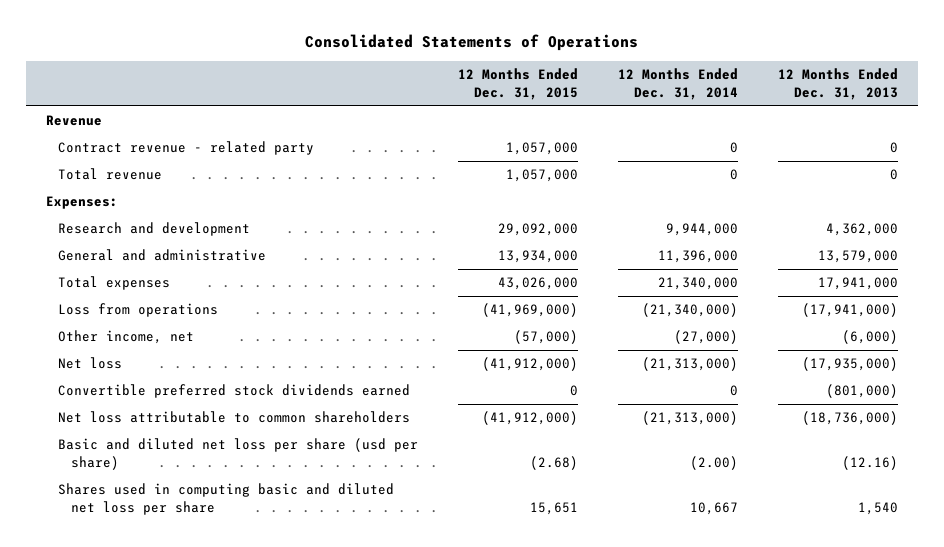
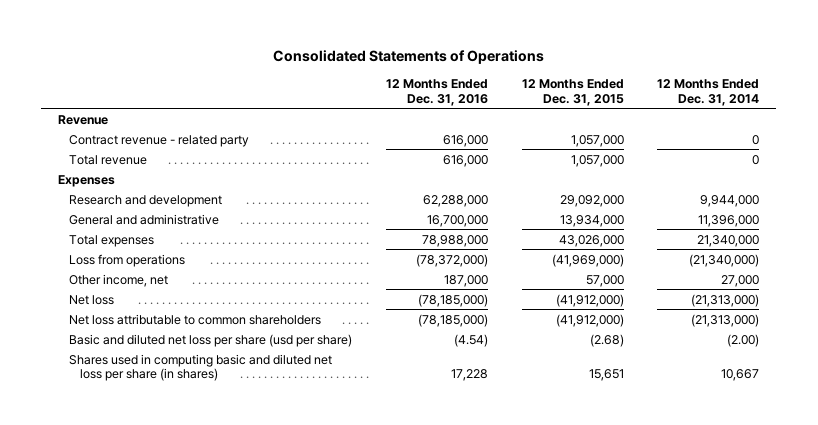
- | 12 Months Ended Dec. 31, 2015 | 12 Months Ended Dec. 31, 2014 | 12 Months Ended Dec. 31, 2013
+ | 12 Months Ended Dec. 31, 2016 | 12 Months Ended Dec. 31, 2015 | 12 Months Ended Dec. 31, 2014
- Expenses:
+ Expenses
- Other income, net | (57,000) | (27,000) | (6,000)
+ Other income, net | 187,000 | 57,000 | 27,000
- Convertible preferred stock dividends earned | 0 | 0 | (801,000)
- Shares used in computing basic and diluted net loss per share | 15,651 | 10,667 | 1,540
+ Shares used in computing basic and diluted net loss per share (in shares) | 17,228 | 15,651 | 10,667

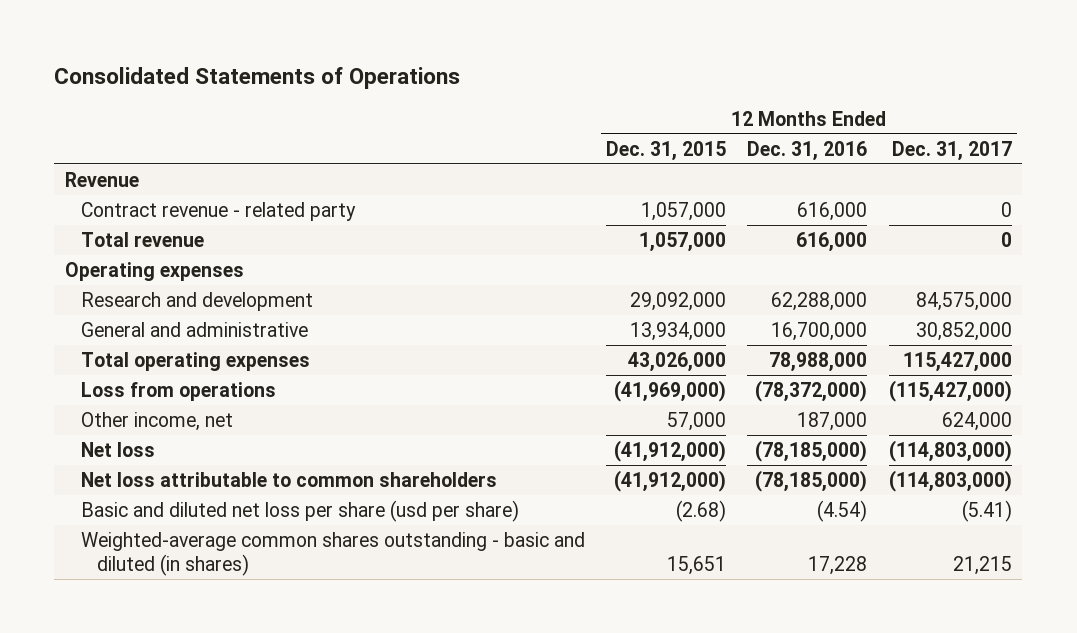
- | 12 Months Ended Dec. 31, 2016 | 12 Months Ended Dec. 31, 2015 | 12 Months Ended Dec. 31, 2014
+ | 12 Months Ended Dec. 31, 2015 | 12 Months Ended Dec. 31, 2016 | 12 Months Ended Dec. 31, 2017
- Expenses
+ Operating expenses
- Total expenses | 78,988,000 | 43,026,000 | 21,340,000
+ Total operating expenses | 43,026,000 | 78,988,000 | 115,427,000
- Shares used in computing basic and diluted net loss per share (in shares) | 17,228 | 15,651 | 10,667
+ Weighted-average common shares outstanding - basic and diluted (in shares) | 15,651 | 17,228 | 21,215

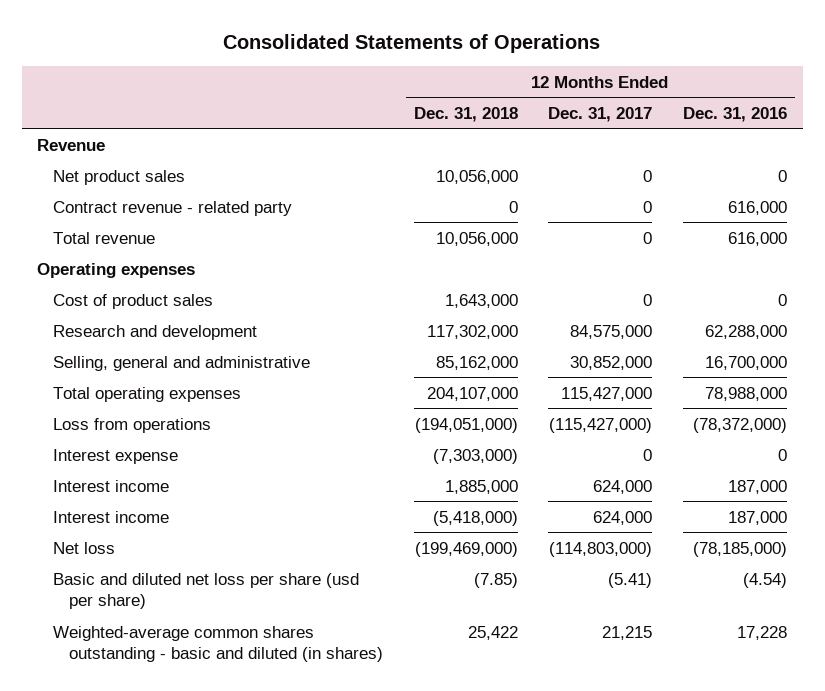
- | 12 Months Ended Dec. 31, 2015 | 12 Months Ended Dec. 31, 2016 | 12 Months Ended Dec. 31, 2017
+ | 12 Months Ended Dec. 31, 2018 | 12 Months Ended Dec. 31, 2017 | 12 Months Ended Dec. 31, 2016
+ Net product sales | 10,056,000 | 0 | 0
+ Cost of product sales | 1,643,000 | 0 | 0
- General and administrative | 13,934,000 | 16,700,000 | 30,852,000
+ Selling, general and administrative | 85,162,000 | 30,852,000 | 16,700,000
- Other income, net | 57,000 | 187,000 | 624,000
+ Interest expense | (7,303,000) | 0 | 0
+ Interest income | 1,885,000 | 624,000 | 187,000
+ Interest income | (5,418,000) | 624,000 | 187,000
- Net loss attributable to common shareholders | (41,912,000) | (78,185,000) | (114,803,000)

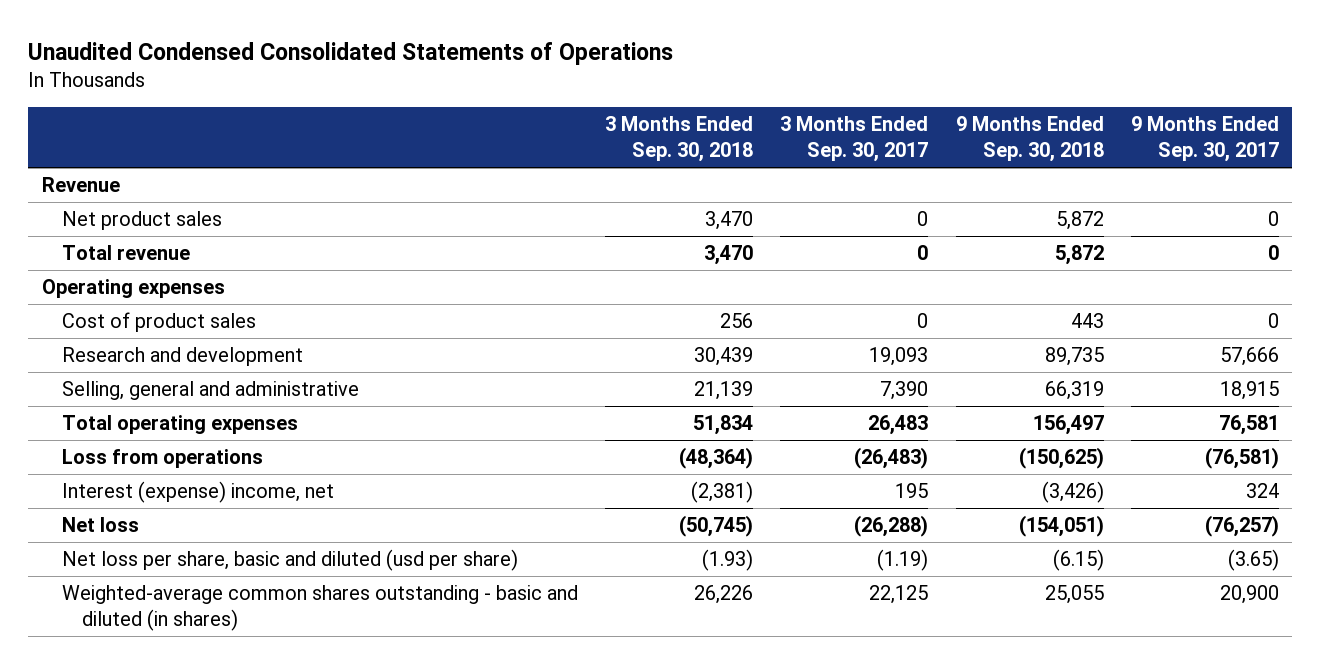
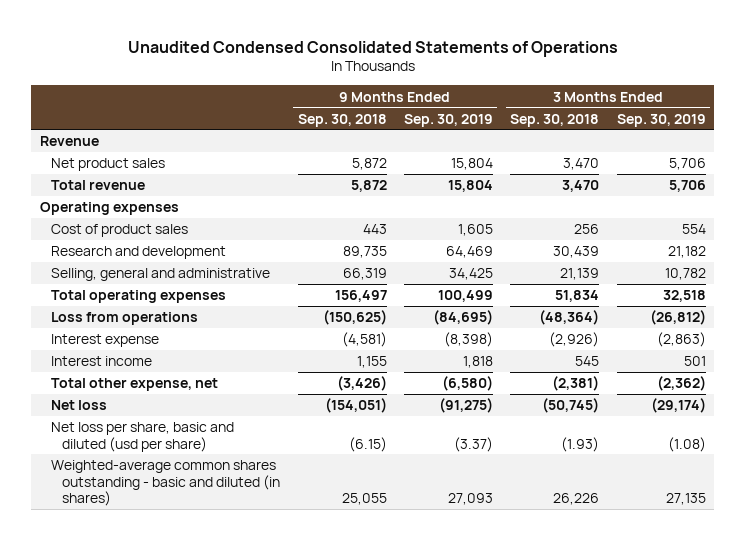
- | 3 Months Ended Sep. 30, 2018 | 3 Months Ended Sep. 30, 2017 | 9 Months Ended Sep. 30, 2018 | 9 Months Ended Sep. 30, 2017
+ | 9 Months Ended Sep. 30, 2018 | 9 Months Ended Sep. 30, 2019 | 3 Months Ended Sep. 30, 2018 | 3 Months Ended Sep. 30, 2019
- Interest (expense) income, net | (2,381) | 195 | (3,426) | 324
+ Interest expense | (4,581) | (8,398) | (2,926) | (2,863)
+ Interest income | 1,155 | 1,818 | 545 | 501
+ Total other expense, net | (3,426) | (6,580) | (2,381) | (2,362)

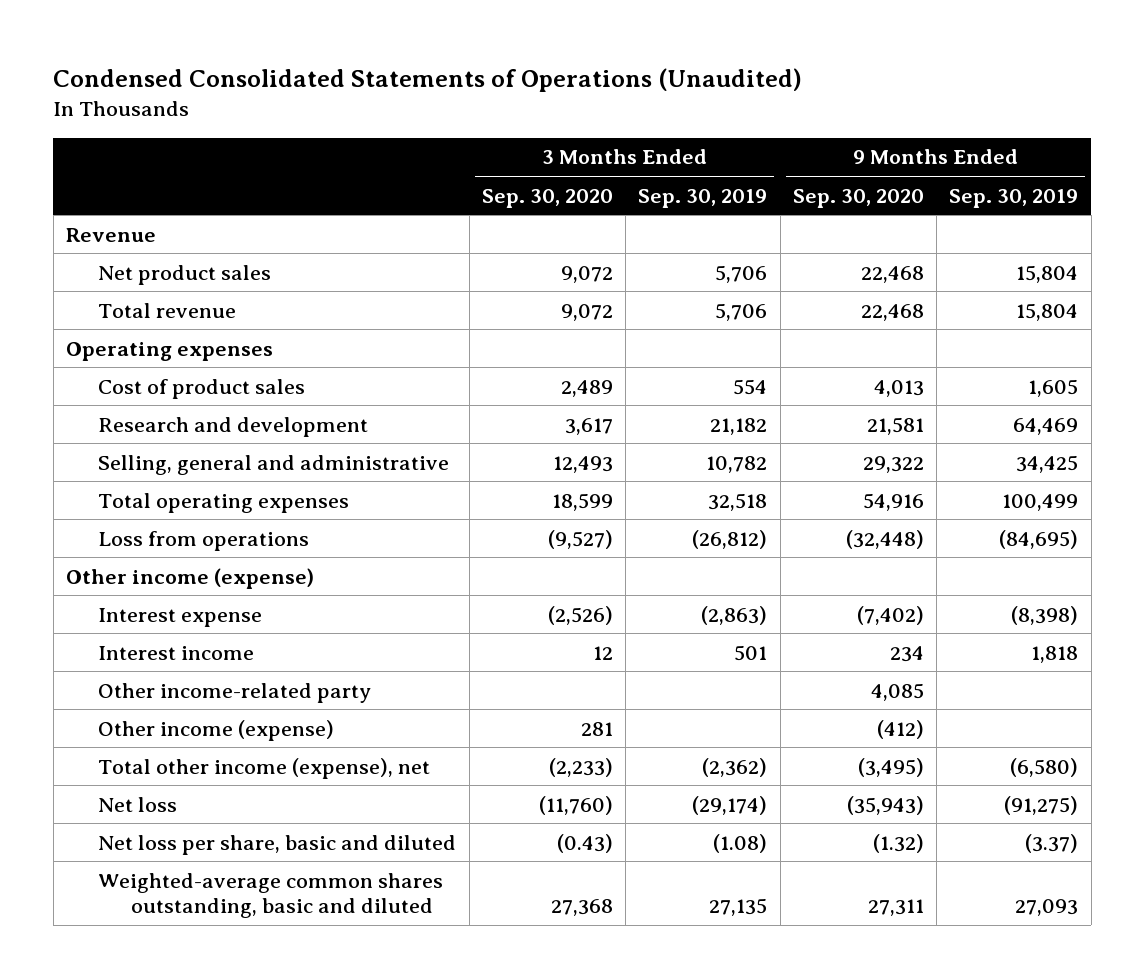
- Unaudited Condensed Consolidated Statements of Operations
+ Condensed Consolidated Statements of Operations (Unaudited)
- | 9 Months Ended Sep. 30, 2018 | 9 Months Ended Sep. 30, 2019 | 3 Months Ended Sep. 30, 2018 | 3 Months Ended Sep. 30, 2019
+ | 3 Months Ended Sep. 30, 2020 | 3 Months Ended Sep. 30, 2019 | 9 Months Ended Sep. 30, 2020 | 9 Months Ended Sep. 30, 2019
+ Other income (expense)
- Total other expense, net | (3,426) | (6,580) | (2,381) | (2,362)
+ Other income-related party | | | 4,085 |
+ Other income (expense) | 281 | | (412) |
+ Total other income (expense), net | (2,233) | (2,362) | (3,495) | (6,580)
- Net loss per share, basic and diluted (usd per share) | (6.15) | (3.37) | (1.93) | (1.08)
- Weighted-average common shares outstanding - basic and diluted (in shares) | 25,055 | 27,093 | 26,226 | 27,135
+ Net loss per share, basic and diluted | (0.43) | (1.08) | (1.32) | (3.37)
+ Weighted-average common shares outstanding, basic and diluted | 27,368 | 27,135 | 27,311 | 27,093

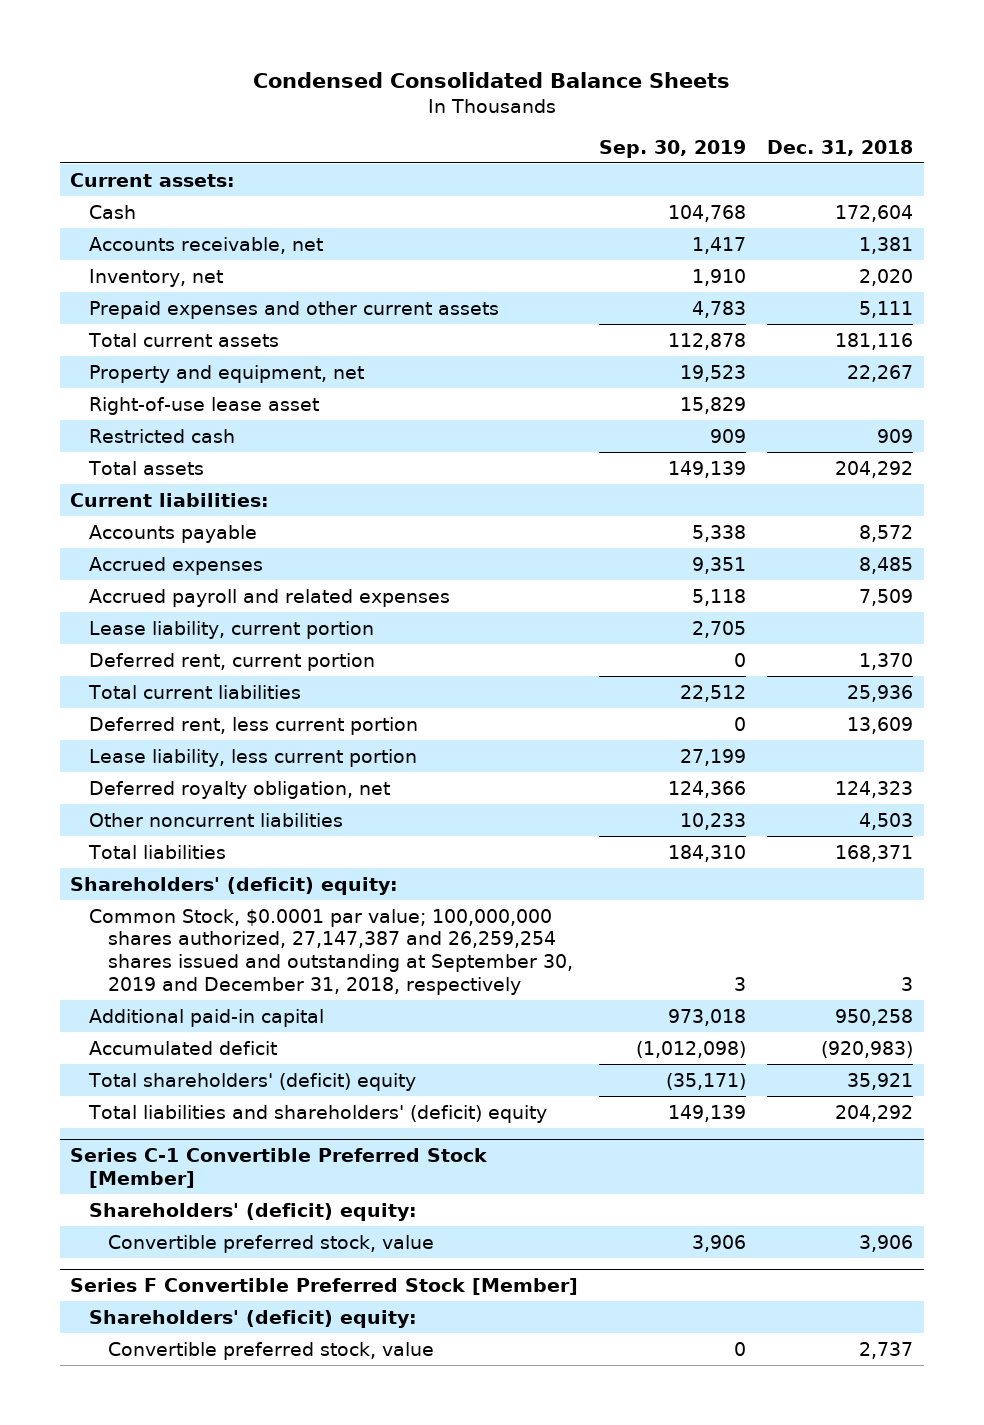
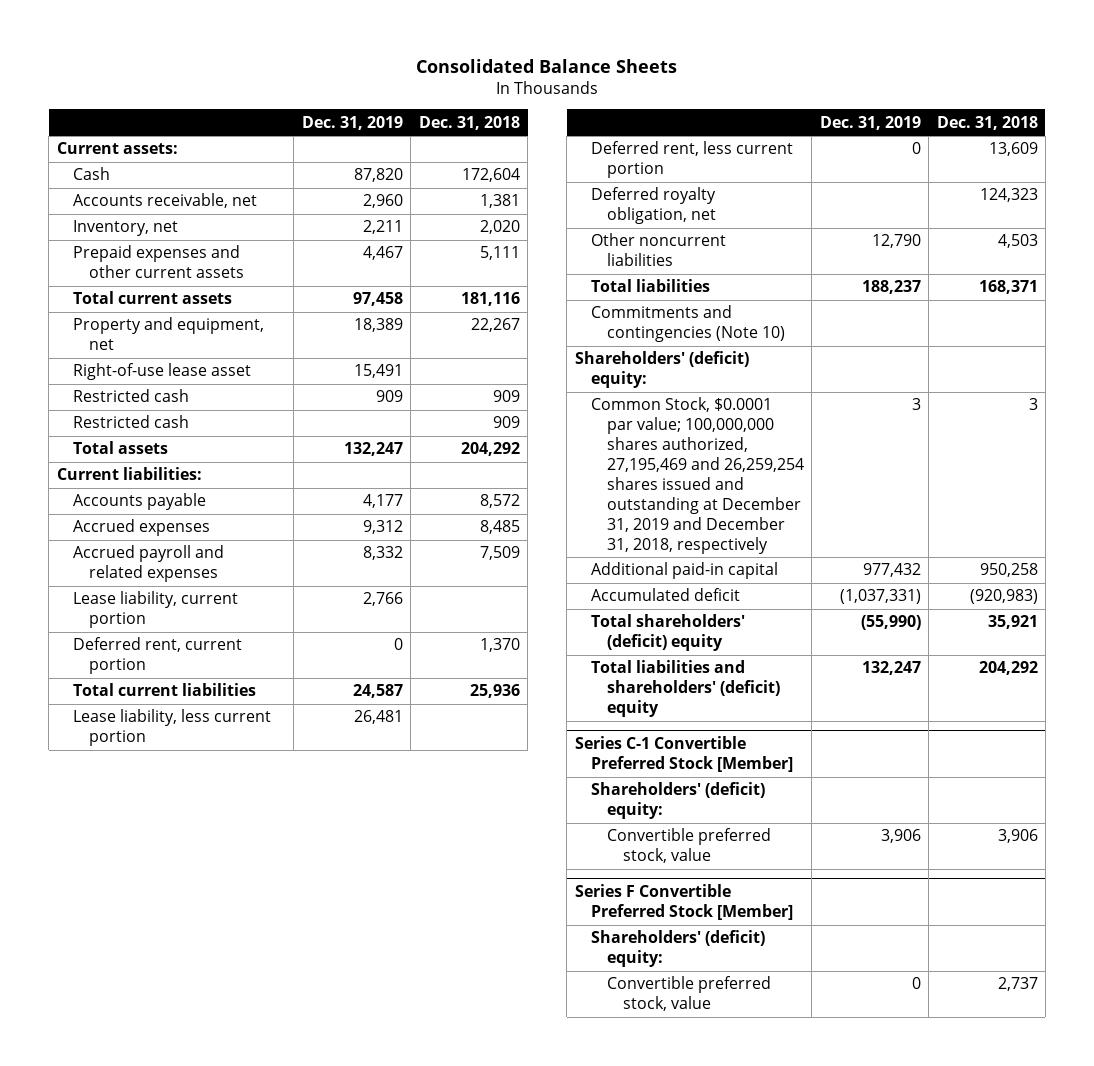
- Condensed Consolidated Balance Sheets
+ Consolidated Balance Sheets
- | Sep. 30, 2019 | Dec. 31, 2018
+ | Dec. 31, 2019 | Dec. 31, 2018
+ Restricted cash | | 909
moved down: Deferred rent, less current portion | 0 | 13,609
+ Commitments and contingencies (Note 10)
- Common Stock, $0.0001 par value; 100,000,000 shares authorized, 27,147,387 and 26,259,254 shares issued and outstanding at September 30, 2019 and December 31, 2018, respectively | 3 | 3
+ Common Stock, $0.0001 par value; 100,000,000 shares authorized, 27,195,469 and 26,259,254 shares issued and outstanding at December 31, 2019 and December 31, 2018, respectively | 3 | 3

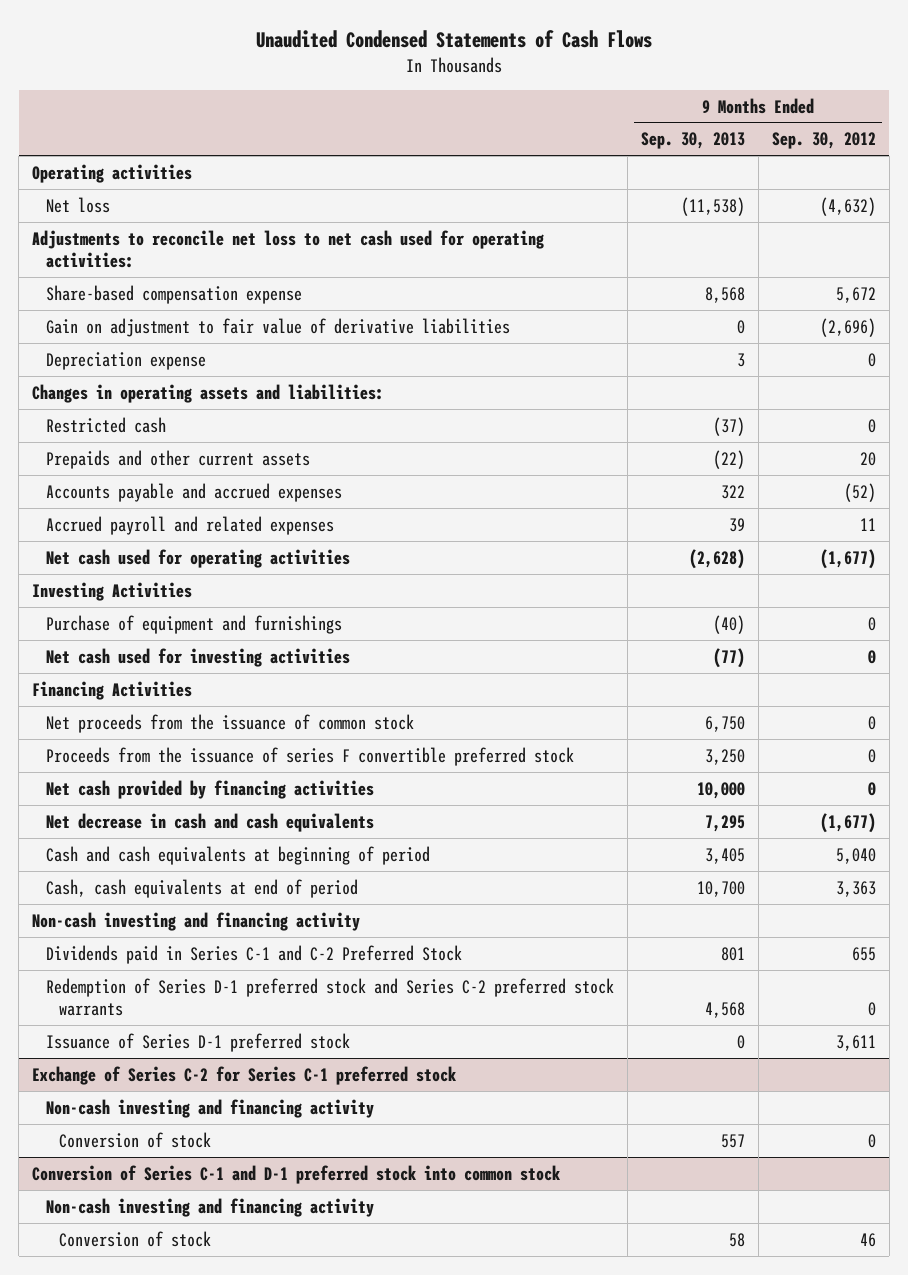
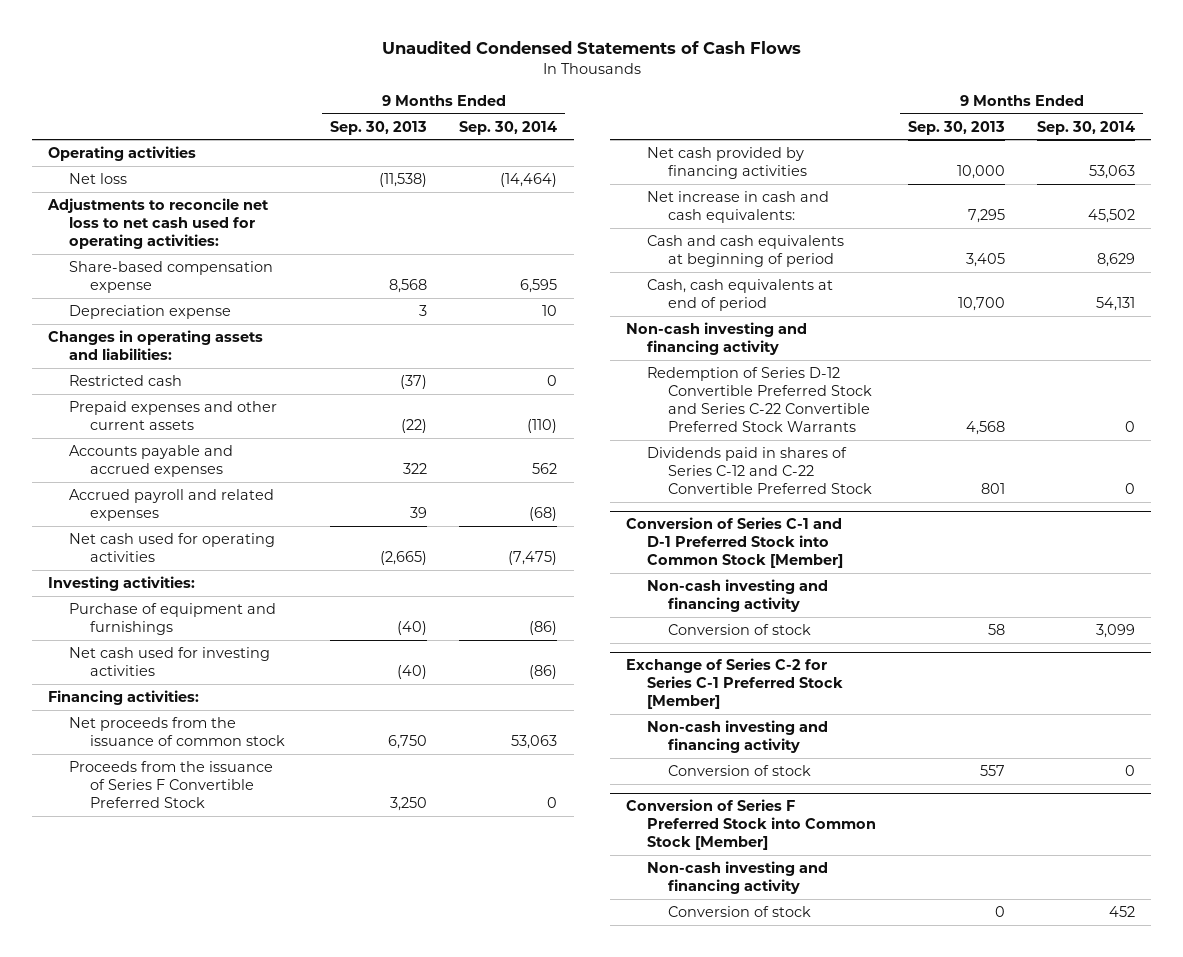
- | 9 Months Ended Sep. 30, 2013 | 9 Months Ended Sep. 30, 2012
+ | 9 Months Ended Sep. 30, 2013 | 9 Months Ended Sep. 30, 2014
- Gain on adjustment to fair value of derivative liabilities | 0 | (2,696)
- Prepaids and other current assets | (22) | 20
+ Prepaid expenses and other current assets | (22) | (110)
- Net cash used for operating activities | (2,628) | (1,677)
- Investing Activities
+ Net cash used for operating activities | (2,665) | (7,475)
+ Investing activities:
- Net cash used for investing activities | (77) | 0
- Financing Activities
+ Net cash used for investing activities | (40) | (86)
+ Financing activities:
- Proceeds from the issuance of series F convertible preferred stock | 3,250 | 0
+ Proceeds from the issuance of Series F Convertible Preferred Stock | 3,250 | 0
- Net decrease in cash and cash equivalents | 7,295 | (1,677)
+ Net increase in cash and cash equivalents: | 7,295 | 45,502
- Dividends paid in Series C-1 and C-2 Preferred Stock | 801 | 655
- Redemption of Series D-1 preferred stock and Series C-2 preferred stock warrants | 4,568 | 0
- Issuance of Series D-1 preferred stock | 0 | 3,611
- Exchange of Series C-2 for Series C-1 preferred stock
+ Redemption of Series D-12 Convertible Preferred Stock and Series C-22 Convertible Preferred Stock Warrants | 4,568 | 0
+ Dividends paid in shares of Series C-12 and C-22 Convertible Preferred Stock | 801 | 0
+ Conversion of Series C-1 and D-1 Preferred Stock into Common Stock [Member]
+ Conversion of stock | 58 | 3,099
+ Exchange of Series C-2 for Series C-1 Preferred Stock [Member]
+ Non-cash investing and financing activity
- Conversion of Series C-1 and D-1 preferred stock into common stock
+ Conversion of Series F Preferred Stock into Common Stock [Member]
- Conversion of stock | 58 | 46
+ Conversion of stock | 0 | 452

